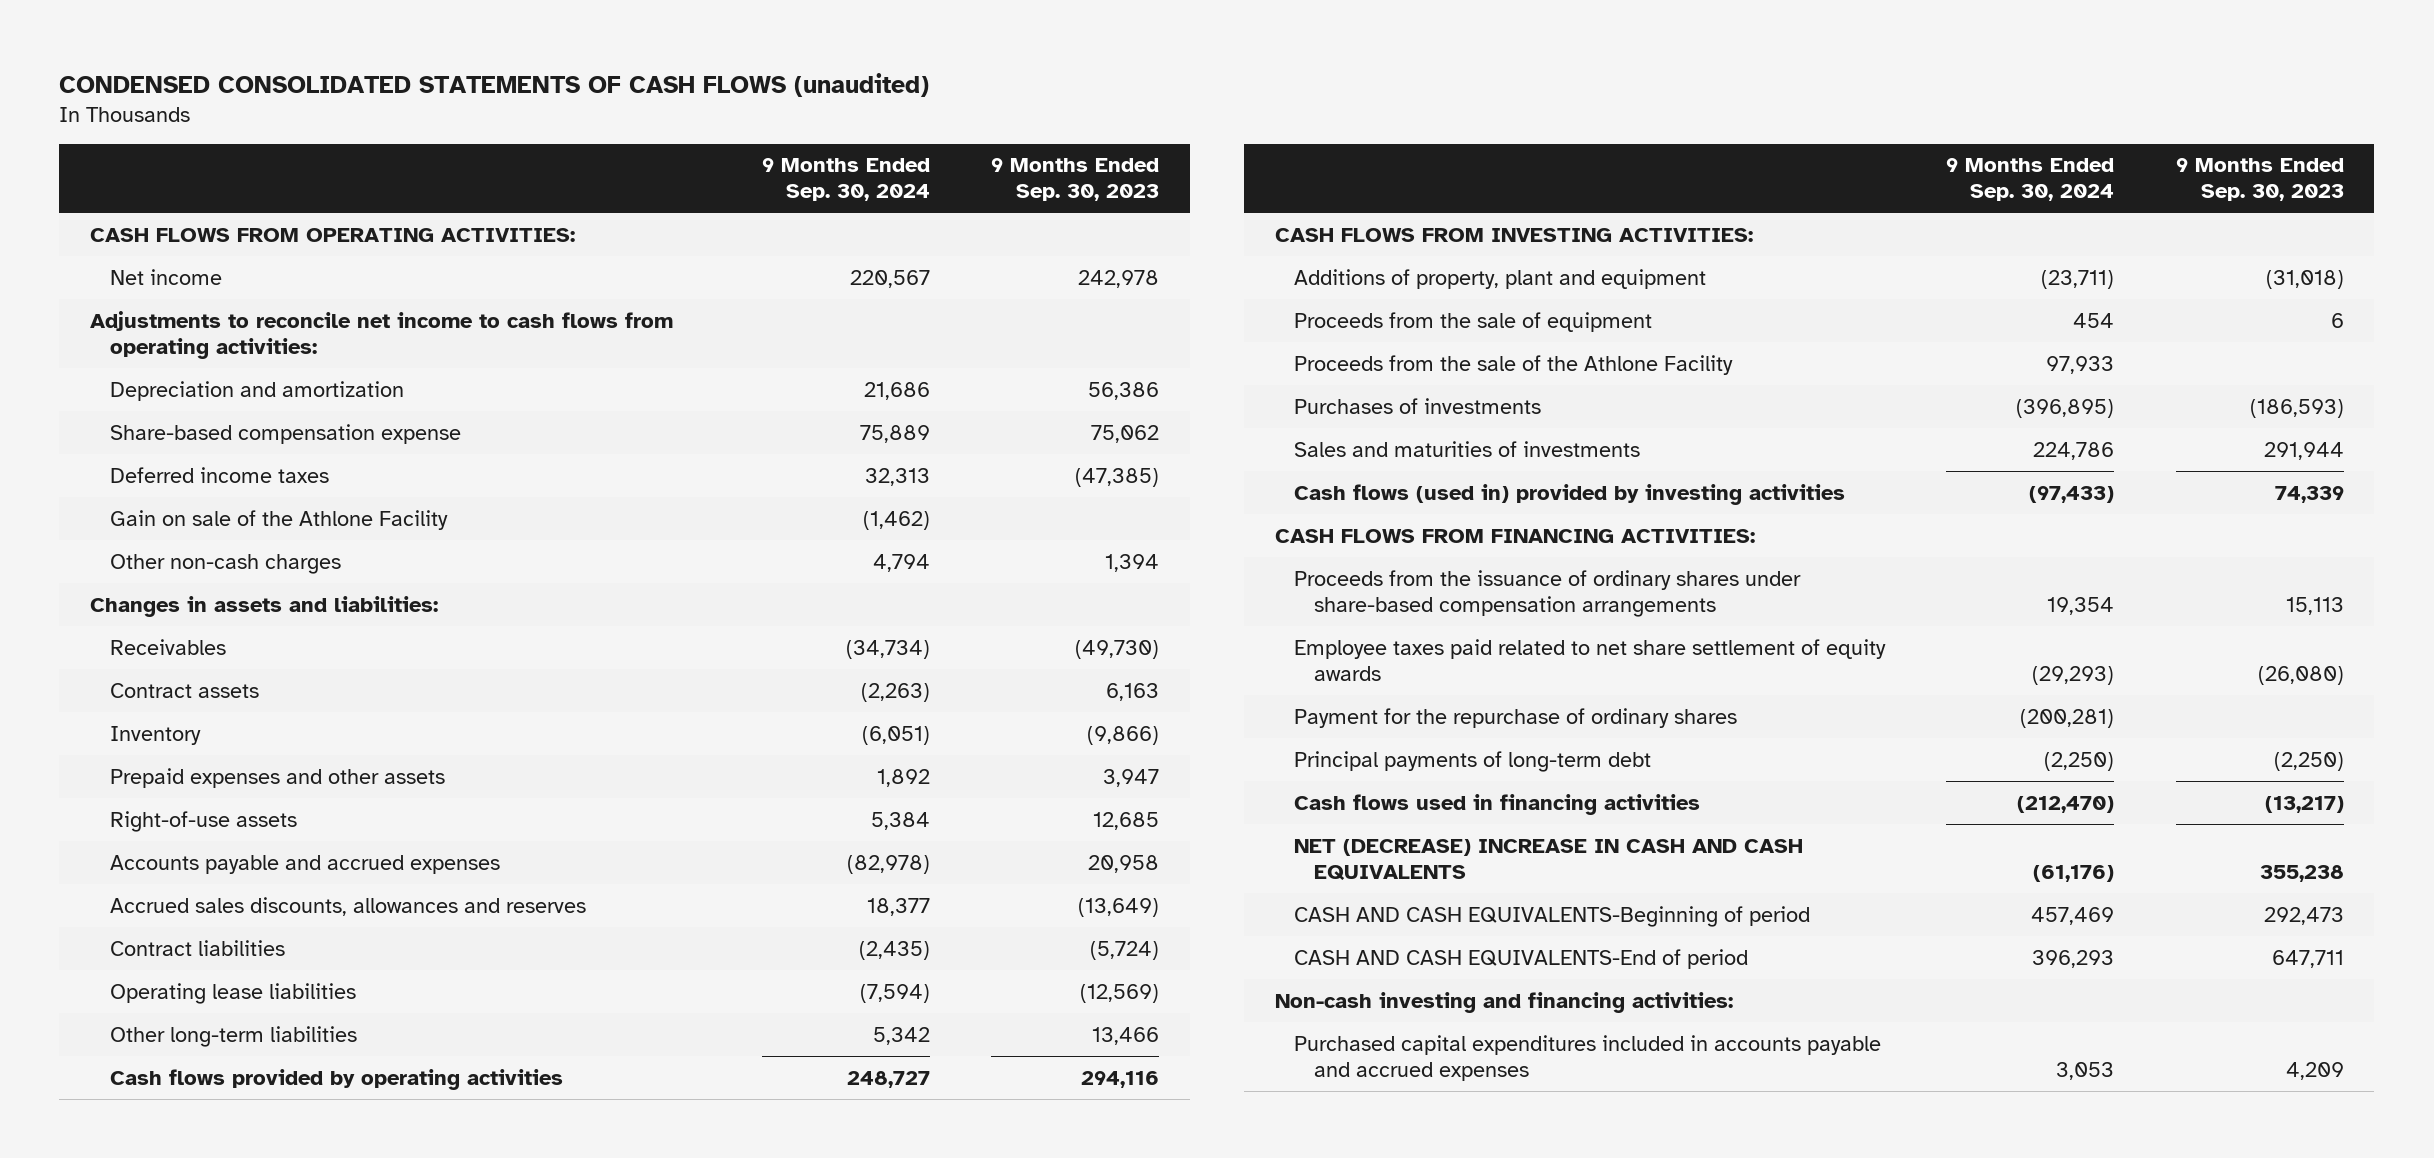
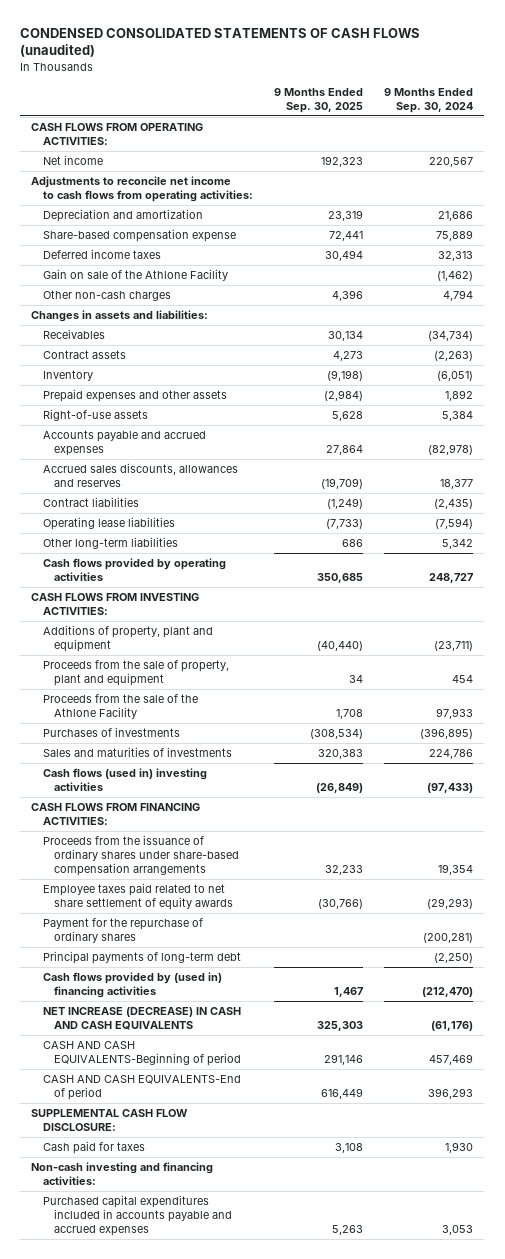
- | 9 Months Ended Sep. 30, 2024 | 9 Months Ended Sep. 30, 2023
+ | 9 Months Ended Sep. 30, 2025 | 9 Months Ended Sep. 30, 2024
- Proceeds from the sale of equipment | 454 | 6
+ Proceeds from the sale of property, plant and equipment | 34 | 454
- Cash flows (used in) provided by investing activities | (97,433) | 74,339
+ Cash flows (used in) investing activities | (26,849) | (97,433)
- Cash flows used in financing activities | (212,470) | (13,217)
- NET (DECREASE) INCREASE IN CASH AND CASH EQUIVALENTS | (61,176) | 355,238
+ Cash flows provided by (used in) financing activities | 1,467 | (212,470)
+ NET INCREASE (DECREASE) IN CASH AND CASH EQUIVALENTS | 325,303 | (61,176)
+ SUPPLEMENTAL CASH FLOW DISCLOSURE:
+ Cash paid for taxes | 3,108 | 1,930

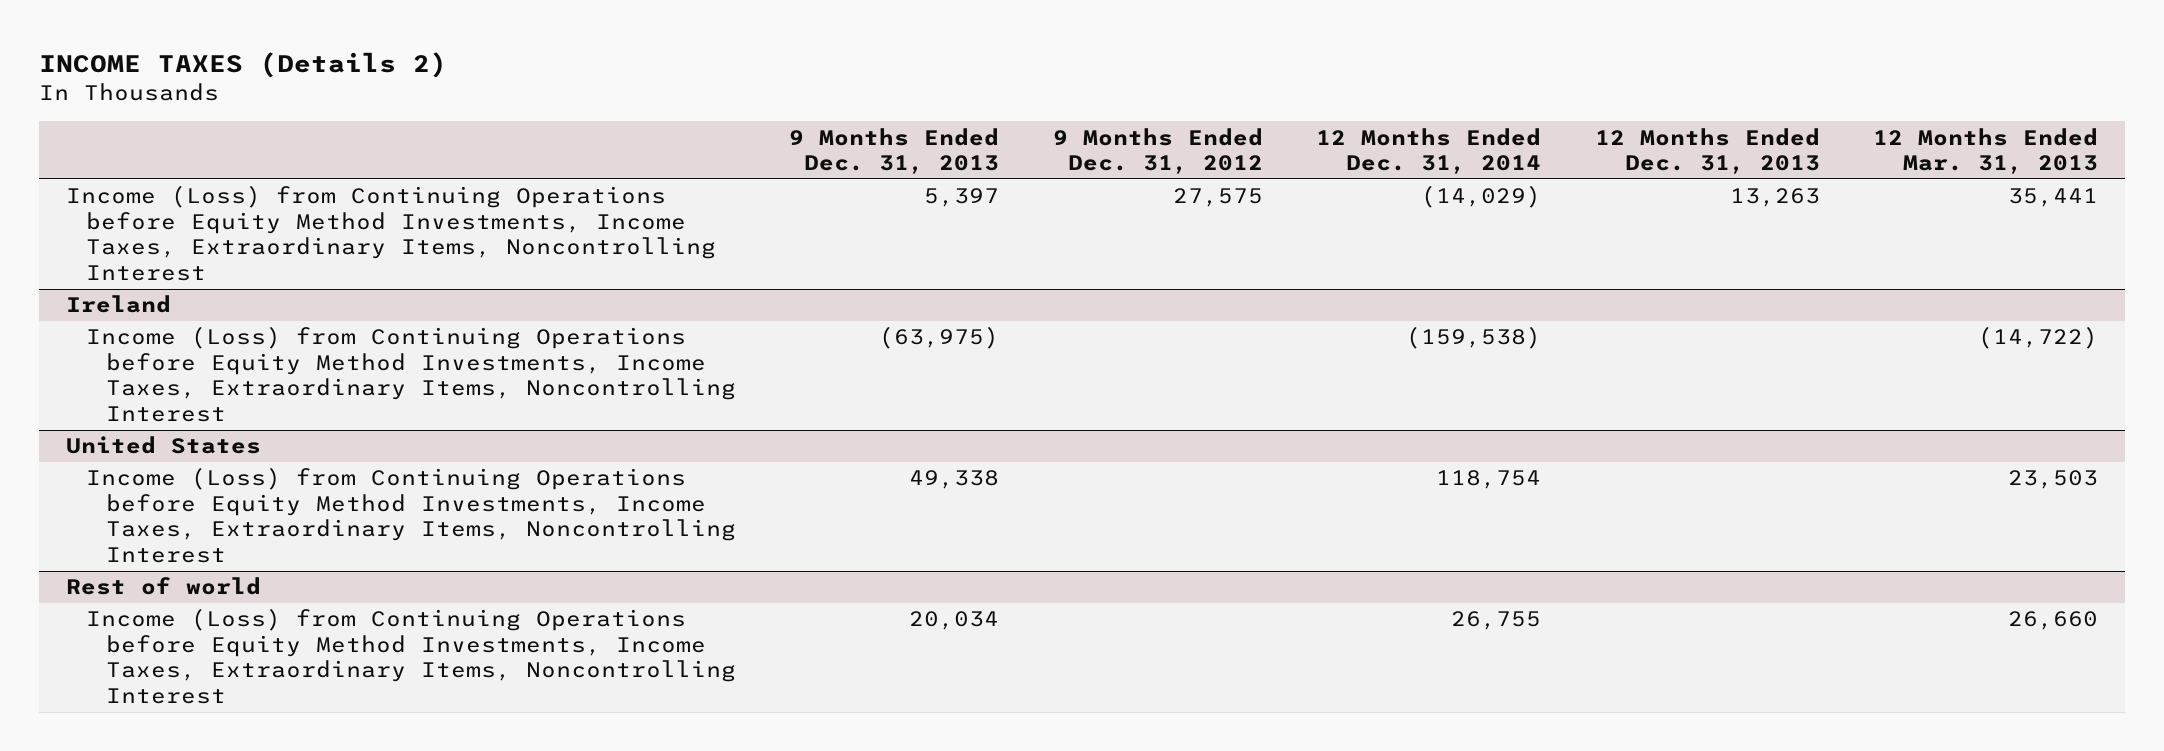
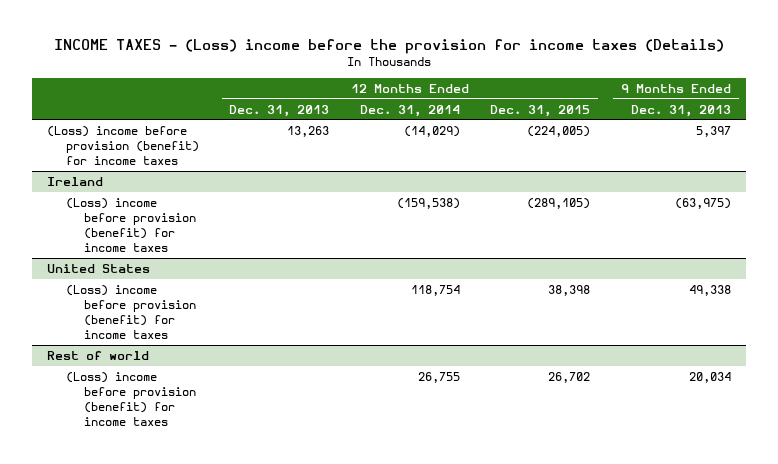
- INCOME TAXES (Details 2)
+ INCOME TAXES - (Loss) income before the provision for income taxes (Details)
- | 9 Months Ended Dec. 31, 2013 | 9 Months Ended Dec. 31, 2012 | 12 Months Ended Dec. 31, 2014 | 12 Months Ended Dec. 31, 2013 | 12 Months Ended Mar. 31, 2013
+ | 12 Months Ended Dec. 31, 2013 | 12 Months Ended Dec. 31, 2014 | 12 Months Ended Dec. 31, 2015 | 9 Months Ended Dec. 31, 2013
- Income (Loss) from Continuing Operations before Equity Method Investments, Income Taxes, Extraordinary Items, Noncontrolling Interest | 5,397 | 27,575 | (14,029) | 13,263 | 35,441
+ (Loss) income before provision (benefit) for income taxes | 13,263 | (14,029) | (224,005) | 5,397
@ Ireland
- Income (Loss) from Continuing Operations before Equity Method Investments, Income Taxes, Extraordinary Items, Noncontrolling Interest | (63,975) | | (159,538) | | (14,722)
+ (Loss) income before provision (benefit) for income taxes | | (159,538) | (289,105) | (63,975)
@ United States
- Income (Loss) from Continuing Operations before Equity Method Investments, Income Taxes, Extraordinary Items, Noncontrolling Interest | 49,338 | | 118,754 | | 23,503
+ (Loss) income before provision (benefit) for income taxes | | 118,754 | 38,398 | 49,338
@ Rest of world
- Income (Loss) from Continuing Operations before Equity Method Investments, Income Taxes, Extraordinary Items, Noncontrolling Interest | 20,034 | | 26,755 | | 26,660
+ (Loss) income before provision (benefit) for income taxes | | 26,755 | 26,702 | 20,034

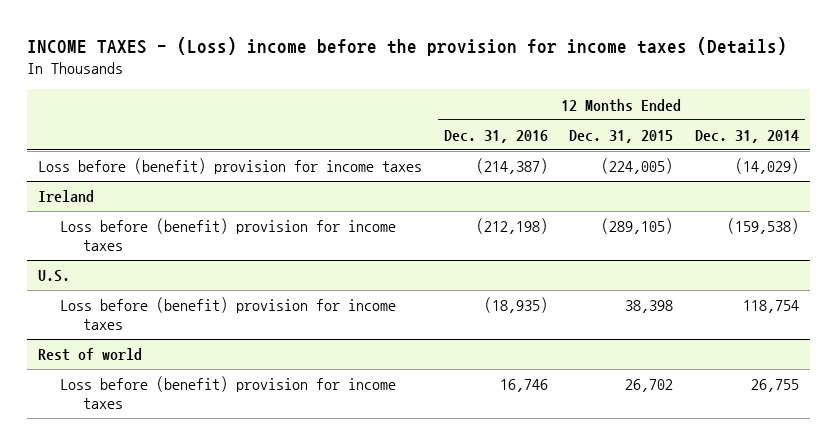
- | 12 Months Ended Dec. 31, 2013 | 12 Months Ended Dec. 31, 2014 | 12 Months Ended Dec. 31, 2015 | 9 Months Ended Dec. 31, 2013
+ | 12 Months Ended Dec. 31, 2016 | 12 Months Ended Dec. 31, 2015 | 12 Months Ended Dec. 31, 2014
- (Loss) income before provision (benefit) for income taxes | 13,263 | (14,029) | (224,005) | 5,397
+ Loss before (benefit) provision for income taxes | (214,387) | (224,005) | (14,029)
@ Ireland
- (Loss) income before provision (benefit) for income taxes | | (159,538) | (289,105) | (63,975)
- United States
- (Loss) income before provision (benefit) for income taxes | | 118,754 | 38,398 | 49,338
@ Ireland
+ Loss before (benefit) provision for income taxes | (212,198) | (289,105) | (159,538)
+ U.S.
+ Loss before (benefit) provision for income taxes | (18,935) | 38,398 | 118,754
@ Rest of world
- (Loss) income before provision (benefit) for income taxes | | 26,755 | 26,702 | 20,034
+ Loss before (benefit) provision for income taxes | 16,746 | 26,702 | 26,755

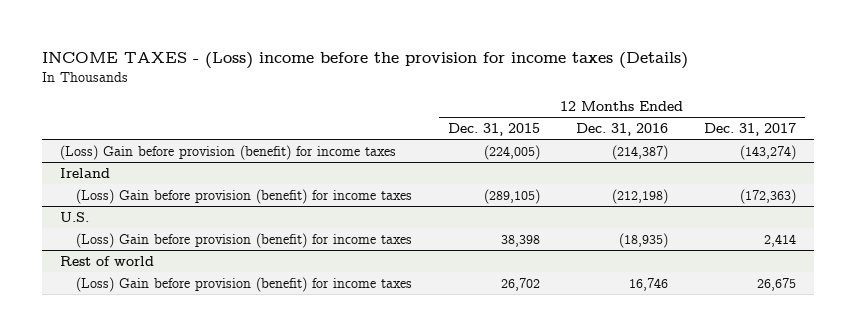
- | 12 Months Ended Dec. 31, 2016 | 12 Months Ended Dec. 31, 2015 | 12 Months Ended Dec. 31, 2014
+ | 12 Months Ended Dec. 31, 2015 | 12 Months Ended Dec. 31, 2016 | 12 Months Ended Dec. 31, 2017
- Loss before (benefit) provision for income taxes | (214,387) | (224,005) | (14,029)
+ (Loss) Gain before provision (benefit) for income taxes | (224,005) | (214,387) | (143,274)
@ Ireland
- Loss before (benefit) provision for income taxes | (212,198) | (289,105) | (159,538)
+ (Loss) Gain before provision (benefit) for income taxes | (289,105) | (212,198) | (172,363)
@ U.S.
- Loss before (benefit) provision for income taxes | (18,935) | 38,398 | 118,754
+ (Loss) Gain before provision (benefit) for income taxes | 38,398 | (18,935) | 2,414
@ Rest of world
- Loss before (benefit) provision for income taxes | 16,746 | 26,702 | 26,755
+ (Loss) Gain before provision (benefit) for income taxes | 26,702 | 16,746 | 26,675

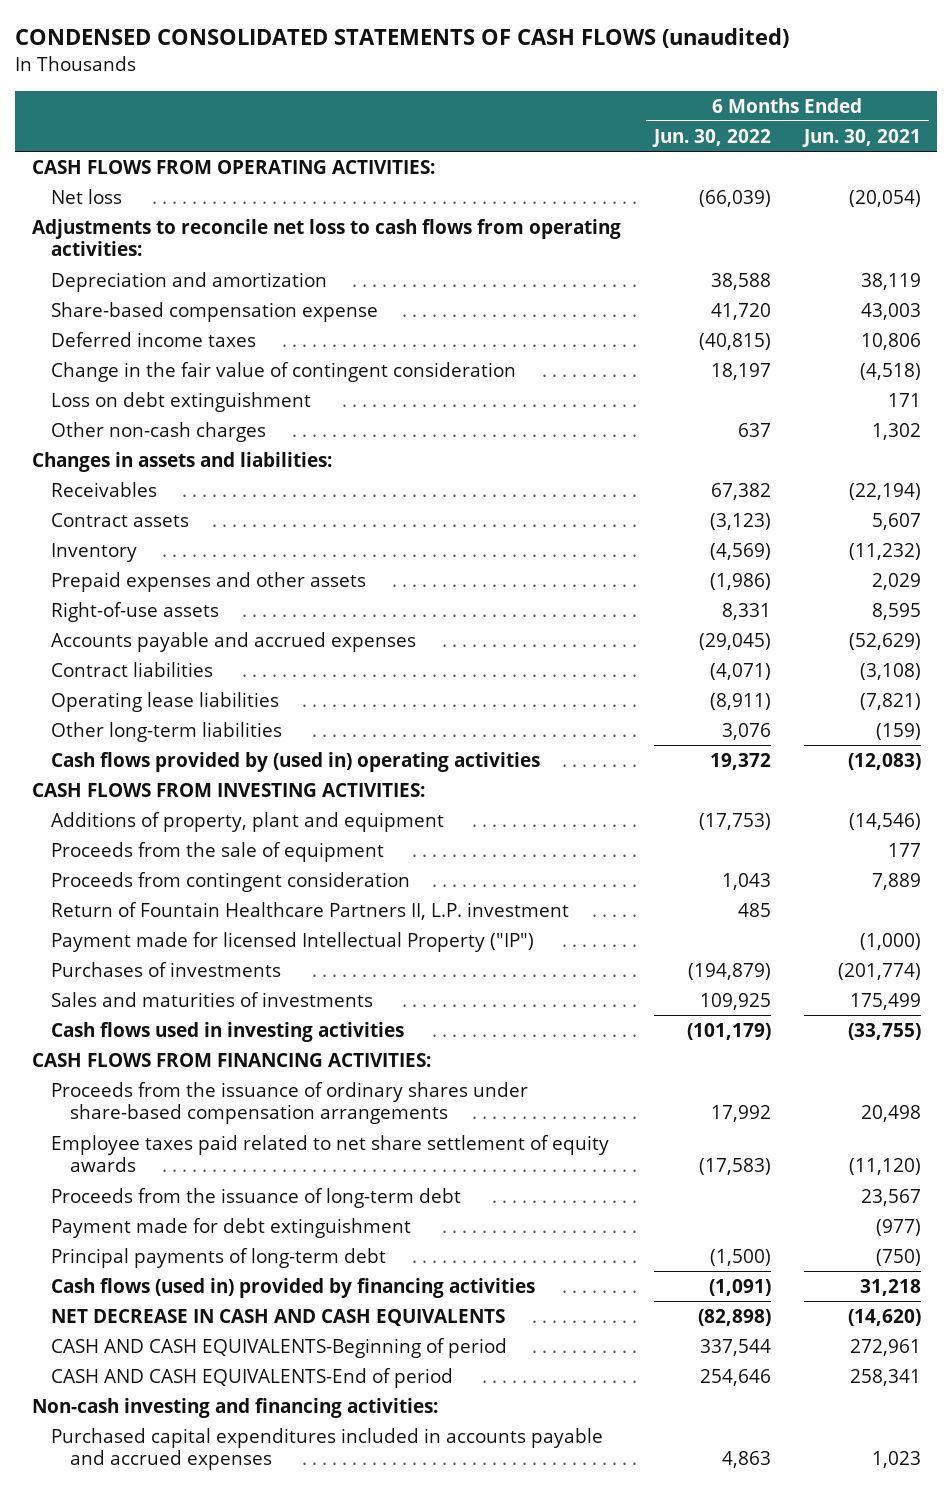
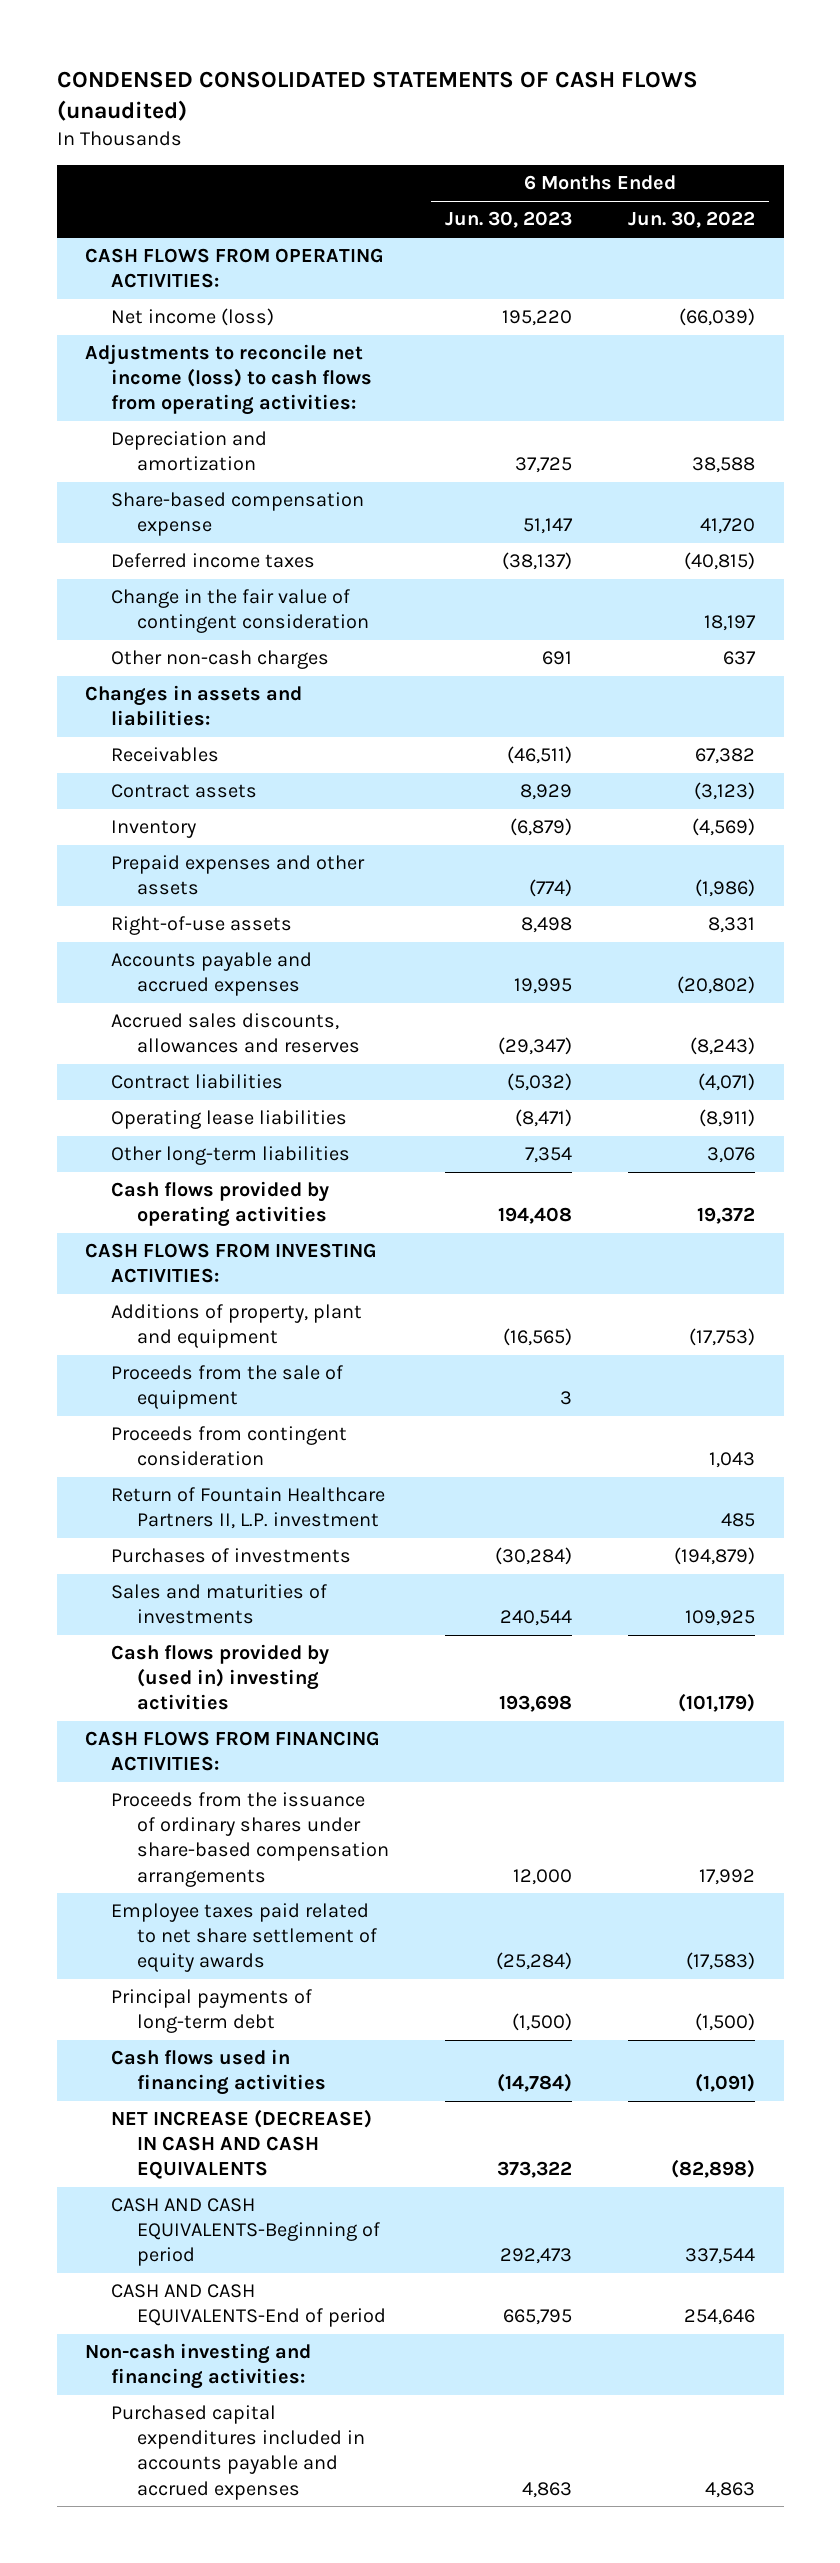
- | 6 Months Ended Jun. 30, 2022 | 6 Months Ended Jun. 30, 2021
+ | 6 Months Ended Jun. 30, 2023 | 6 Months Ended Jun. 30, 2022
- Net loss | (66,039) | (20,054)
- Adjustments to reconcile net loss to cash flows from operating activities:
+ Net income (loss) | 195,220 | (66,039)
+ Adjustments to reconcile net income (loss) to cash flows from operating activities:
- Loss on debt extinguishment | | 171
- Accounts payable and accrued expenses | (29,045) | (52,629)
+ Accounts payable and accrued expenses | 19,995 | (20,802)
+ Accrued sales discounts, allowances and reserves | (29,347) | (8,243)
- Cash flows provided by (used in) operating activities | 19,372 | (12,083)
+ Cash flows provided by operating activities | 194,408 | 19,372
- Payment made for licensed Intellectual Property ("IP") | | (1,000)
- Cash flows used in investing activities | (101,179) | (33,755)
+ Cash flows provided by (used in) investing activities | 193,698 | (101,179)
- Proceeds from the issuance of long-term debt | | 23,567
- Payment made for debt extinguishment | | (977)
- Cash flows (used in) provided by financing activities | (1,091) | 31,218
- NET DECREASE IN CASH AND CASH EQUIVALENTS | (82,898) | (14,620)
+ Cash flows used in financing activities | (14,784) | (1,091)
+ NET INCREASE (DECREASE) IN CASH AND CASH EQUIVALENTS | 373,322 | (82,898)

